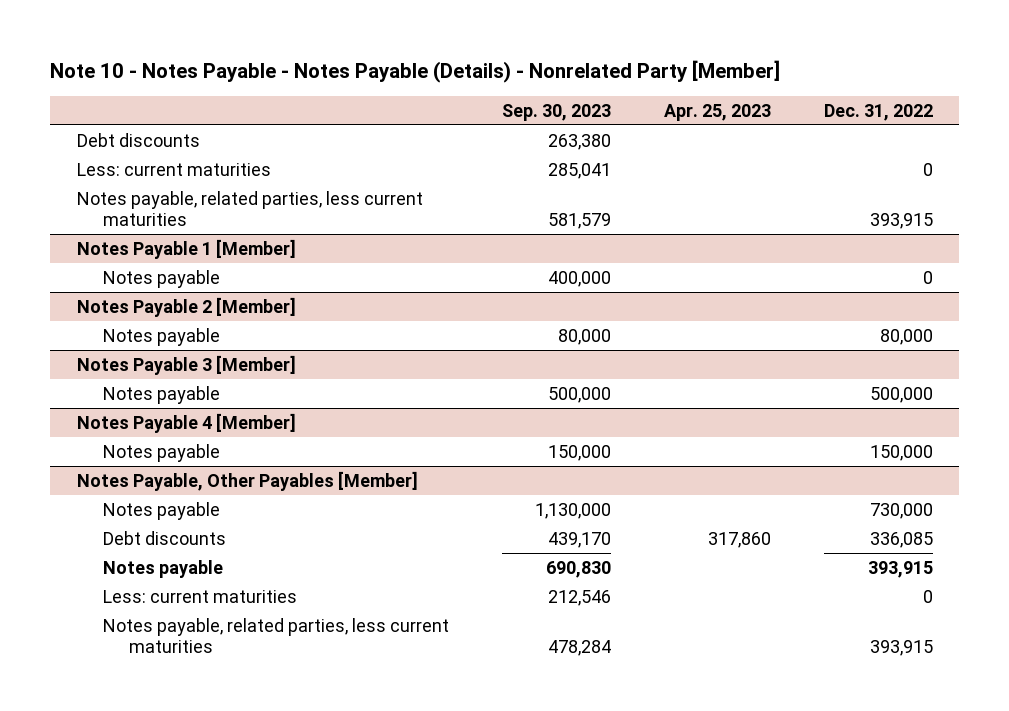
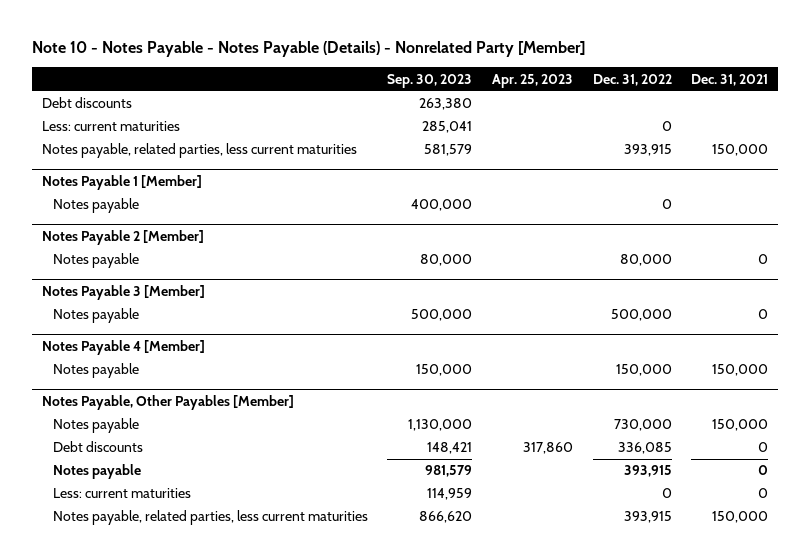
- | Sep. 30, 2023 | Apr. 25, 2023 | Dec. 31, 2022
+ | Sep. 30, 2023 | Apr. 25, 2023 | Dec. 31, 2022 | Dec. 31, 2021
@ Notes Payable, Other Payables [Member]
- Debt discounts | 439,170 | 317,860 | 336,085
- Notes payable | 690,830 | | 393,915
- Less: current maturities | 212,546 | | 0
- Notes payable, related parties, less current maturities | 478,284 | | 393,915
+ Debt discounts | 148,421 | 317,860 | 336,085 | 0
+ Notes payable | 981,579 | | 393,915 | 0
+ Less: current maturities | 114,959 | | 0 | 0
+ Notes payable, related parties, less current maturities | 866,620 | | 393,915 | 150,000

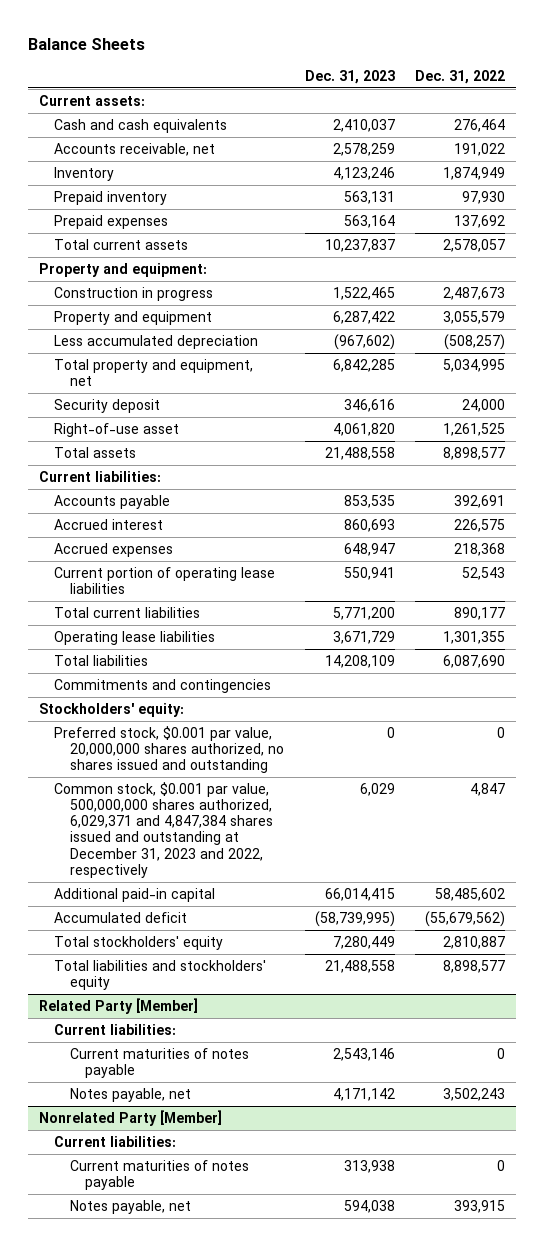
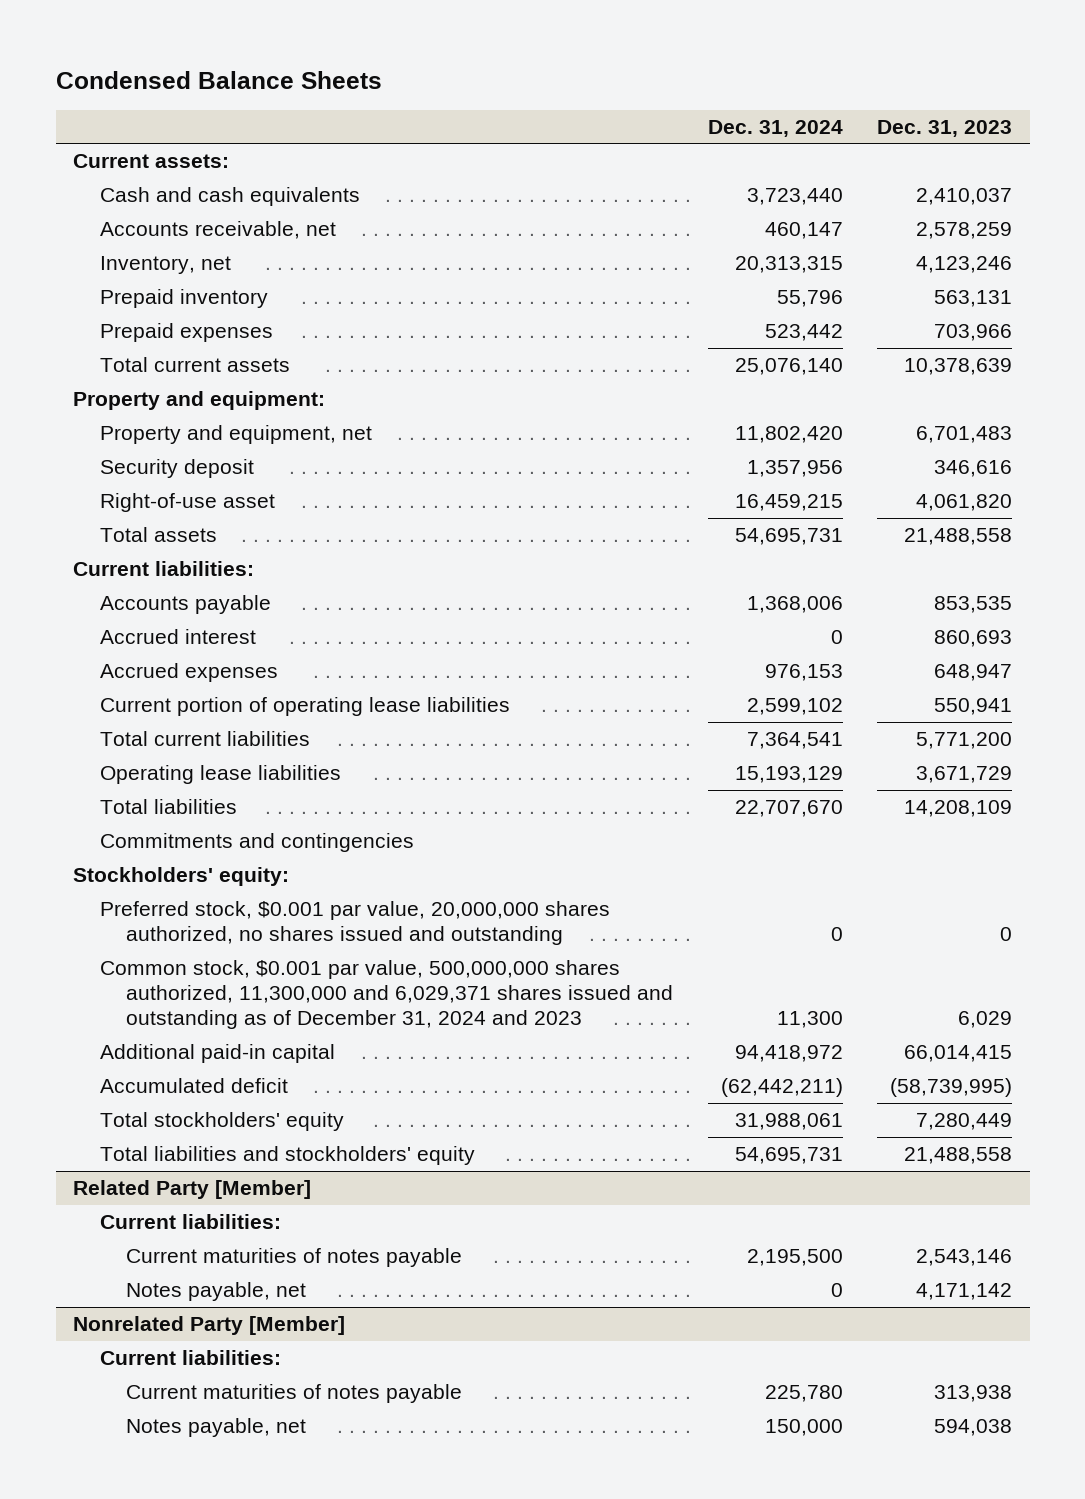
- Balance Sheets
+ Condensed Balance Sheets
- | Dec. 31, 2023 | Dec. 31, 2022
+ | Dec. 31, 2024 | Dec. 31, 2023
- Inventory | 4,123,246 | 1,874,949
+ Inventory, net | 20,313,315 | 4,123,246
- Prepaid expenses | 563,164 | 137,692
- Total current assets | 10,237,837 | 2,578,057
+ Prepaid expenses | 523,442 | 703,966
+ Total current assets | 25,076,140 | 10,378,639
- Construction in progress | 1,522,465 | 2,487,673
- Property and equipment | 6,287,422 | 3,055,579
- Less accumulated depreciation | (967,602) | (508,257)
- Total property and equipment, net | 6,842,285 | 5,034,995
+ Property and equipment, net | 11,802,420 | 6,701,483
- Common stock, $0.001 par value, 500,000,000 shares authorized, 6,029,371 and 4,847,384 shares issued and outstanding at December 31, 2023 and 2022, respectively | 6,029 | 4,847
+ Common stock, $0.001 par value, 500,000,000 shares authorized, 11,300,000 and 6,029,371 shares issued and outstanding as of December 31, 2024 and 2023 | 11,300 | 6,029

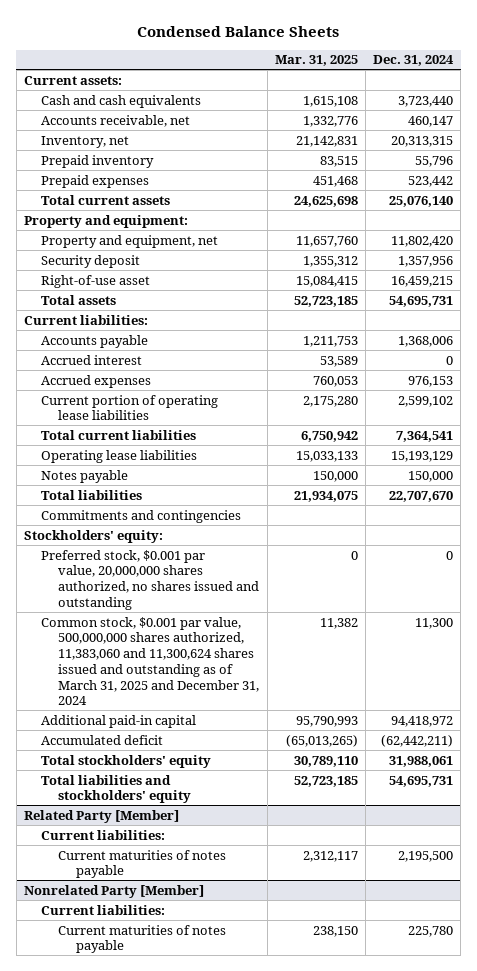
- | Dec. 31, 2024 | Dec. 31, 2023
+ | Mar. 31, 2025 | Dec. 31, 2024
+ Notes payable | 150,000 | 150,000
- Common stock, $0.001 par value, 500,000,000 shares authorized, 11,300,000 and 6,029,371 shares issued and outstanding as of December 31, 2024 and 2023 | 11,300 | 6,029
+ Common stock, $0.001 par value, 500,000,000 shares authorized, 11,383,060 and 11,300,624 shares issued and outstanding as of March 31, 2025 and December 31, 2024 | 11,382 | 11,300
@ Related Party [Member]
- Notes payable, net | 0 | 4,171,142
@ Nonrelated Party [Member]
- Notes payable, net | 150,000 | 594,038

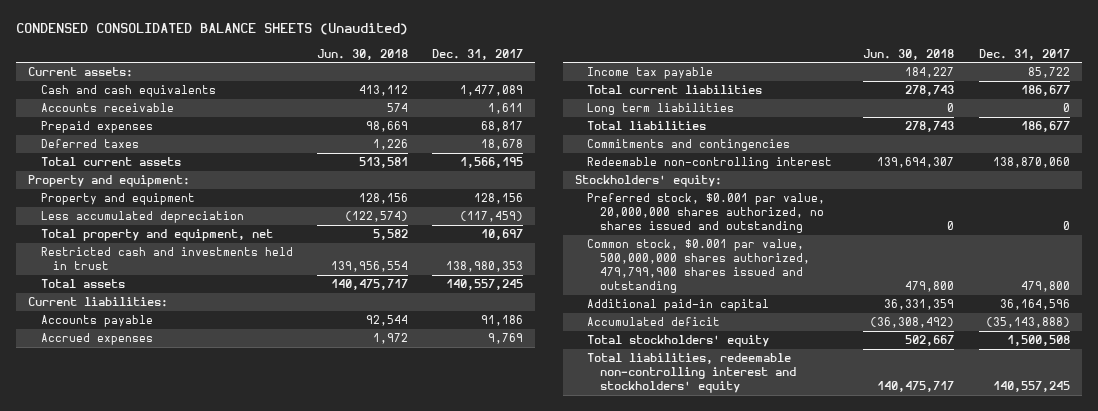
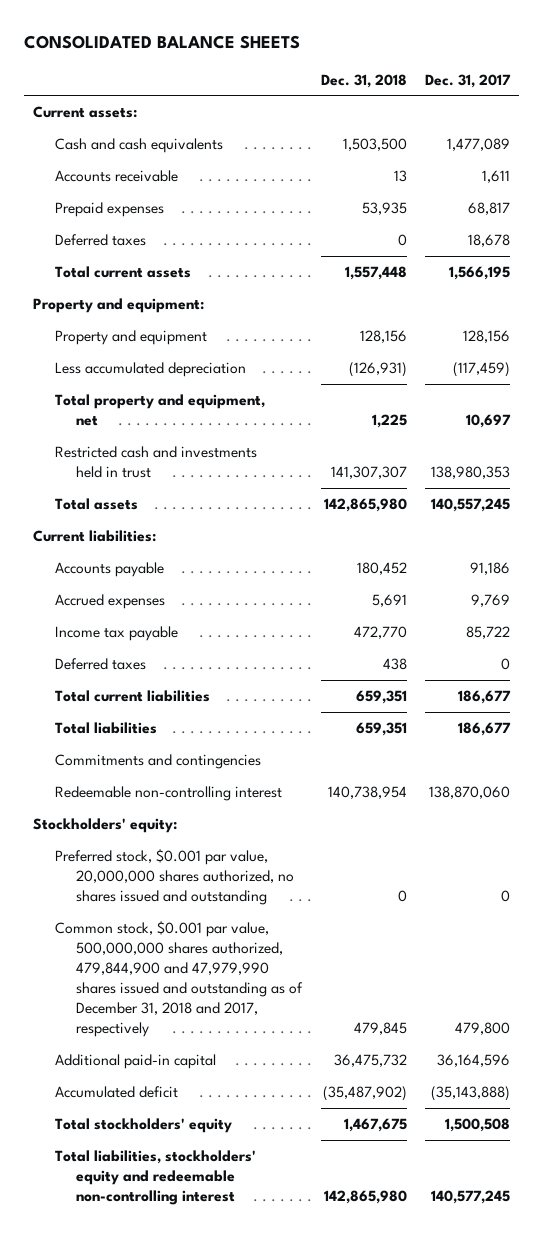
- CONDENSED CONSOLIDATED BALANCE SHEETS (Unaudited)
+ CONSOLIDATED BALANCE SHEETS
- | Jun. 30, 2018 | Dec. 31, 2017
+ | Dec. 31, 2018 | Dec. 31, 2017
+ Deferred taxes | 438 | 0
- Long term liabilities | 0 | 0
- Common stock, $0.001 par value, 500,000,000 shares authorized, 479,799,900 shares issued and outstanding | 479,800 | 479,800
+ Common stock, $0.001 par value, 500,000,000 shares authorized, 479,844,900 and 47,979,990 shares issued and outstanding as of December 31, 2018 and 2017, respectively | 479,845 | 479,800
- Total liabilities, redeemable non-controlling interest and stockholders' equity | 140,475,717 | 140,557,245
+ Total liabilities, stockholders' equity and redeemable non-controlling interest | 142,865,980 | 140,577,245

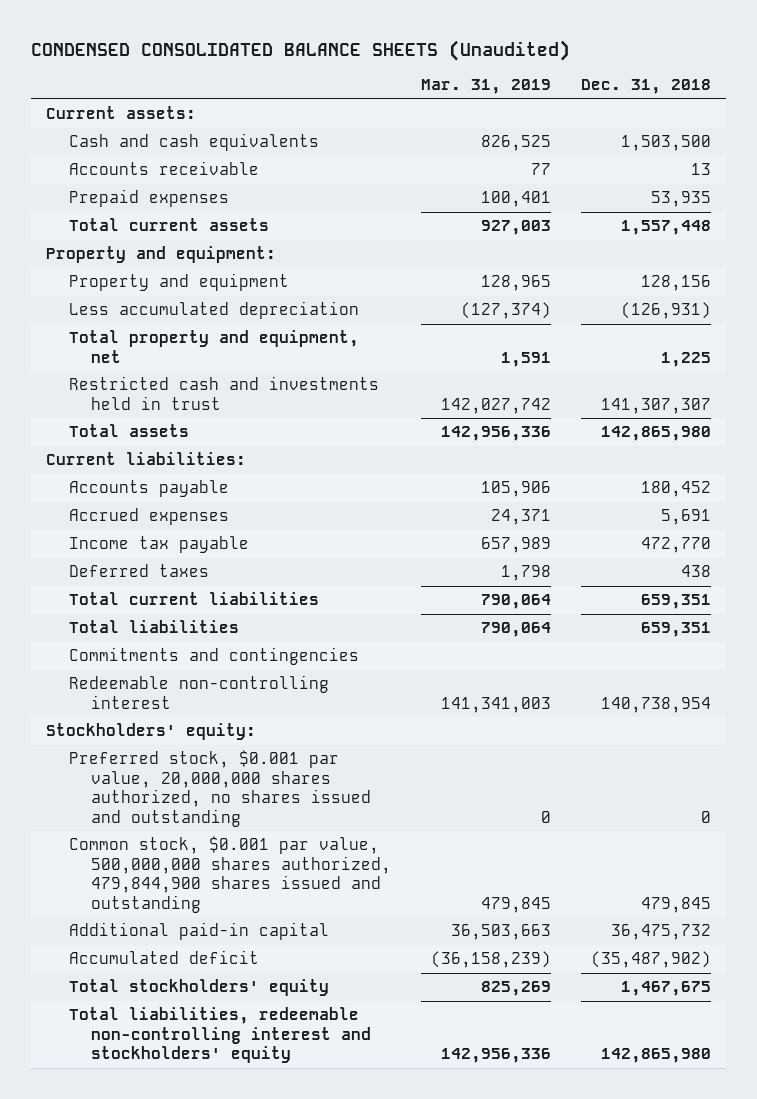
- CONSOLIDATED BALANCE SHEETS
+ CONDENSED CONSOLIDATED BALANCE SHEETS (Unaudited)
- | Dec. 31, 2018 | Dec. 31, 2017
+ | Mar. 31, 2019 | Dec. 31, 2018
- Deferred taxes | 0 | 18,678
- Common stock, $0.001 par value, 500,000,000 shares authorized, 479,844,900 and 47,979,990 shares issued and outstanding as of December 31, 2018 and 2017, respectively | 479,845 | 479,800
+ Common stock, $0.001 par value, 500,000,000 shares authorized, 479,844,900 shares issued and outstanding | 479,845 | 479,845
- Total liabilities, stockholders' equity and redeemable non-controlling interest | 142,865,980 | 140,577,245
+ Total liabilities, redeemable non-controlling interest and stockholders' equity | 142,956,336 | 142,865,980

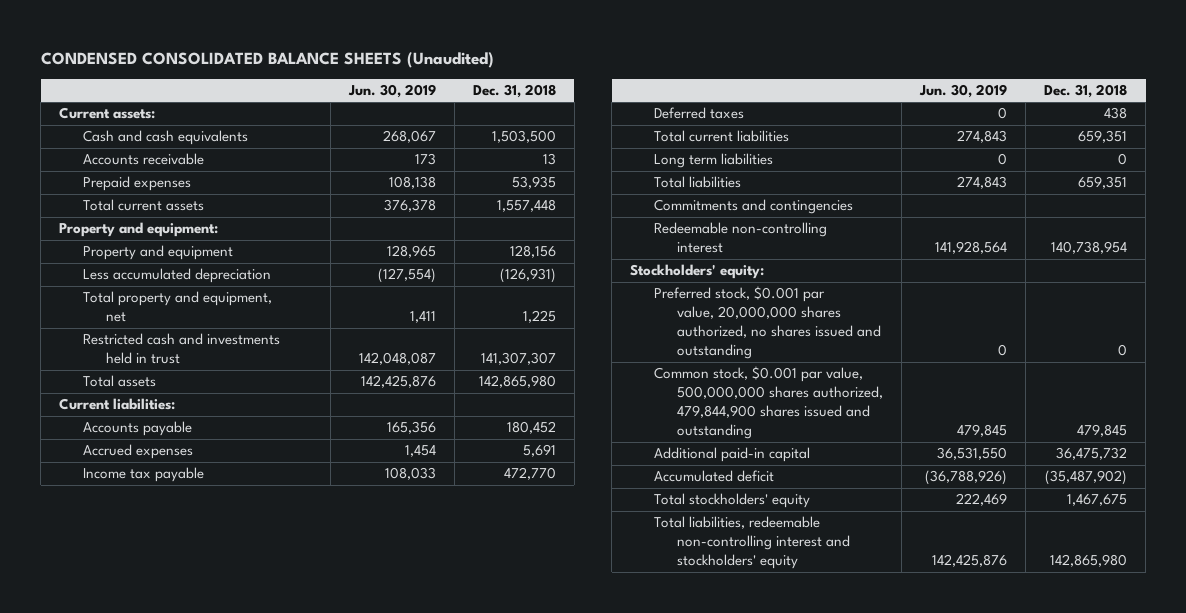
- | Mar. 31, 2019 | Dec. 31, 2018
+ | Jun. 30, 2019 | Dec. 31, 2018
+ Long term liabilities | 0 | 0

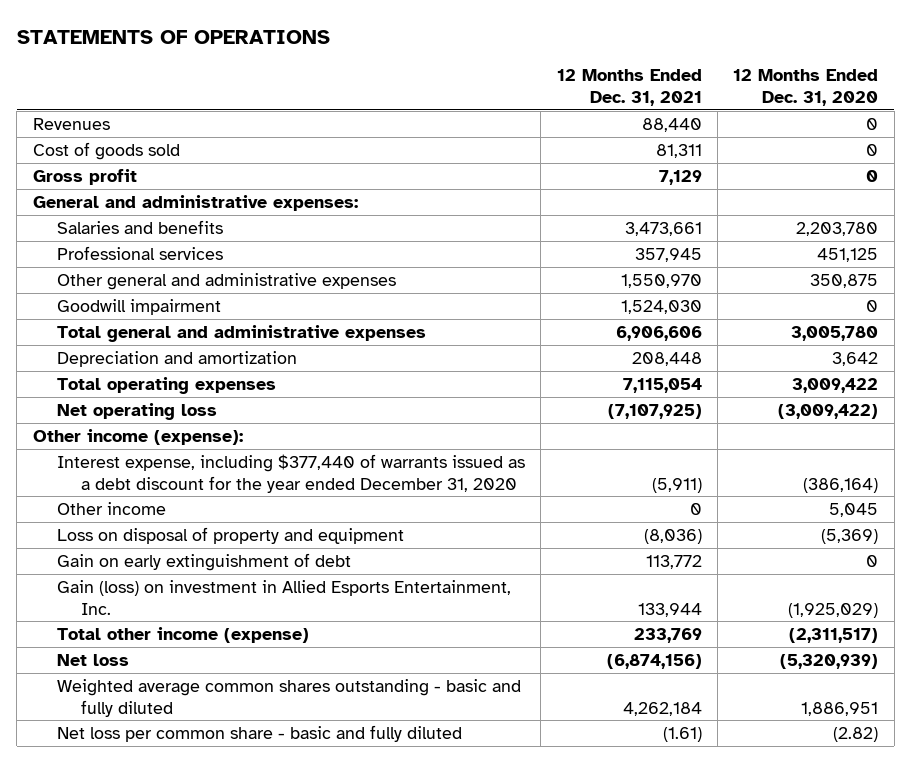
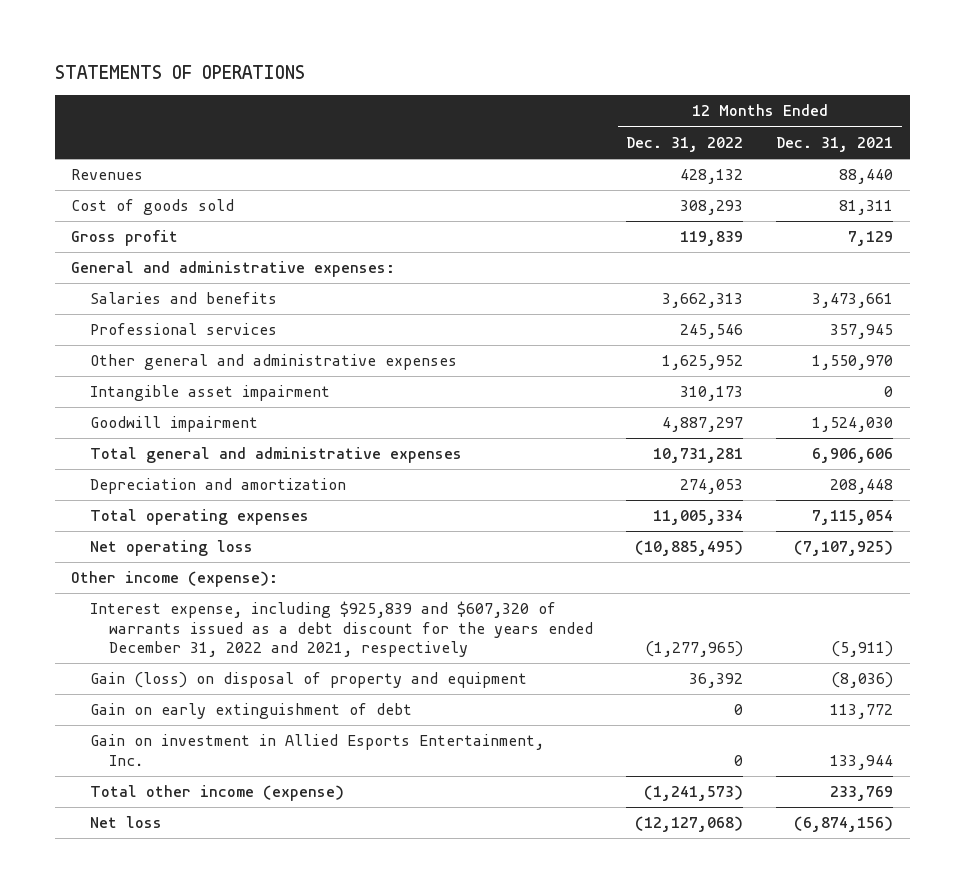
- | 12 Months Ended Dec. 31, 2021 | 12 Months Ended Dec. 31, 2020
+ | 12 Months Ended Dec. 31, 2022 | 12 Months Ended Dec. 31, 2021
+ Intangible asset impairment | 310,173 | 0
- Interest expense, including $377,440 of warrants issued as a debt discount for the year ended December 31, 2020 | (5,911) | (386,164)
- Other income | 0 | 5,045
- Loss on disposal of property and equipment | (8,036) | (5,369)
+ Interest expense, including $925,839 and $607,320 of warrants issued as a debt discount for the years ended December 31, 2022 and 2021, respectively | (1,277,965) | (5,911)
+ Gain (loss) on disposal of property and equipment | 36,392 | (8,036)
- Gain (loss) on investment in Allied Esports Entertainment, Inc. | 133,944 | (1,925,029)
+ Gain on investment in Allied Esports Entertainment, Inc. | 0 | 133,944
- Weighted average common shares outstanding - basic and fully diluted | 4,262,184 | 1,886,951
- Net loss per common share - basic and fully diluted | (1.61) | (2.82)

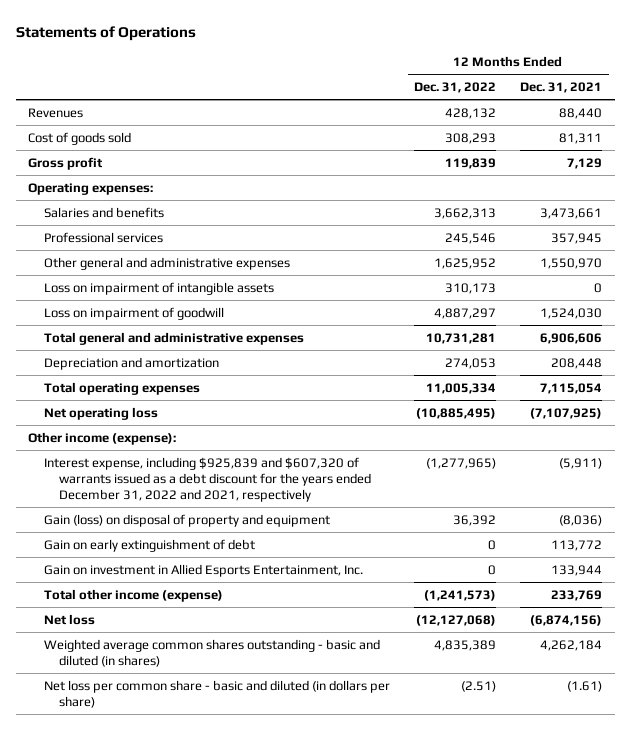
- STATEMENTS OF OPERATIONS
+ Statements of Operations
- General and administrative expenses:
+ Operating expenses:
- Intangible asset impairment | 310,173 | 0
- Goodwill impairment | 4,887,297 | 1,524,030
+ Loss on impairment of intangible assets | 310,173 | 0
+ Loss on impairment of goodwill | 4,887,297 | 1,524,030
+ Weighted average common shares outstanding - basic and diluted (in shares) | 4,835,389 | 4,262,184
+ Net loss per common share - basic and diluted (in dollars per share) | (2.51) | (1.61)

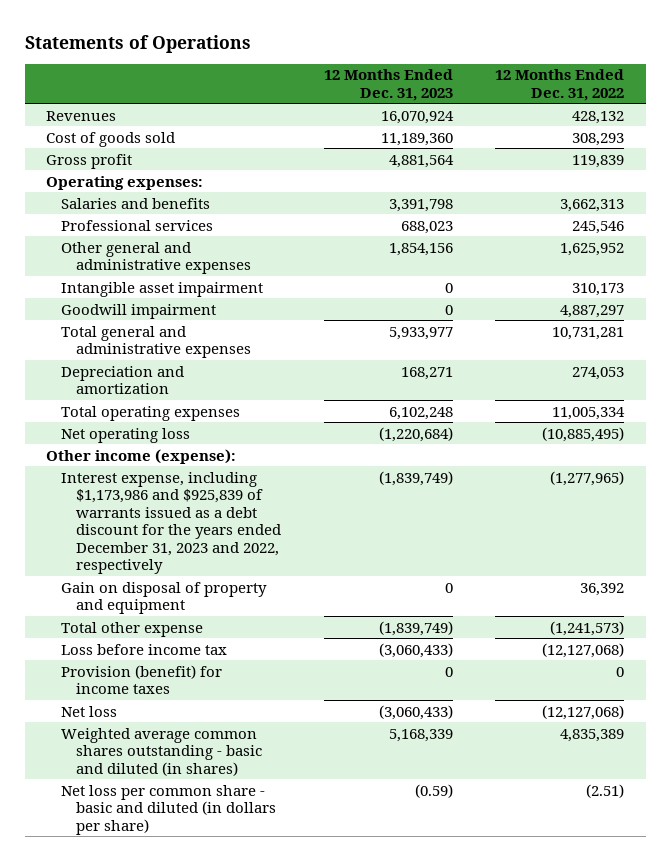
- | 12 Months Ended Dec. 31, 2022 | 12 Months Ended Dec. 31, 2021
+ | 12 Months Ended Dec. 31, 2023 | 12 Months Ended Dec. 31, 2022
- Loss on impairment of intangible assets | 310,173 | 0
- Loss on impairment of goodwill | 4,887,297 | 1,524,030
+ Intangible asset impairment | 0 | 310,173
+ Goodwill impairment | 0 | 4,887,297
- Interest expense, including $925,839 and $607,320 of warrants issued as a debt discount for the years ended December 31, 2022 and 2021, respectively | (1,277,965) | (5,911)
- Gain (loss) on disposal of property and equipment | 36,392 | (8,036)
- Gain on early extinguishment of debt | 0 | 113,772
- Gain on investment in Allied Esports Entertainment, Inc. | 0 | 133,944
- Total other income (expense) | (1,241,573) | 233,769
+ Interest expense, including $1,173,986 and $925,839 of warrants issued as a debt discount for the years ended December 31, 2023 and 2022, respectively | (1,839,749) | (1,277,965)
+ Gain on disposal of property and equipment | 0 | 36,392
+ Total other expense | (1,839,749) | (1,241,573)
+ Loss before income tax | (3,060,433) | (12,127,068)
+ Provision (benefit) for income taxes | 0 | 0

